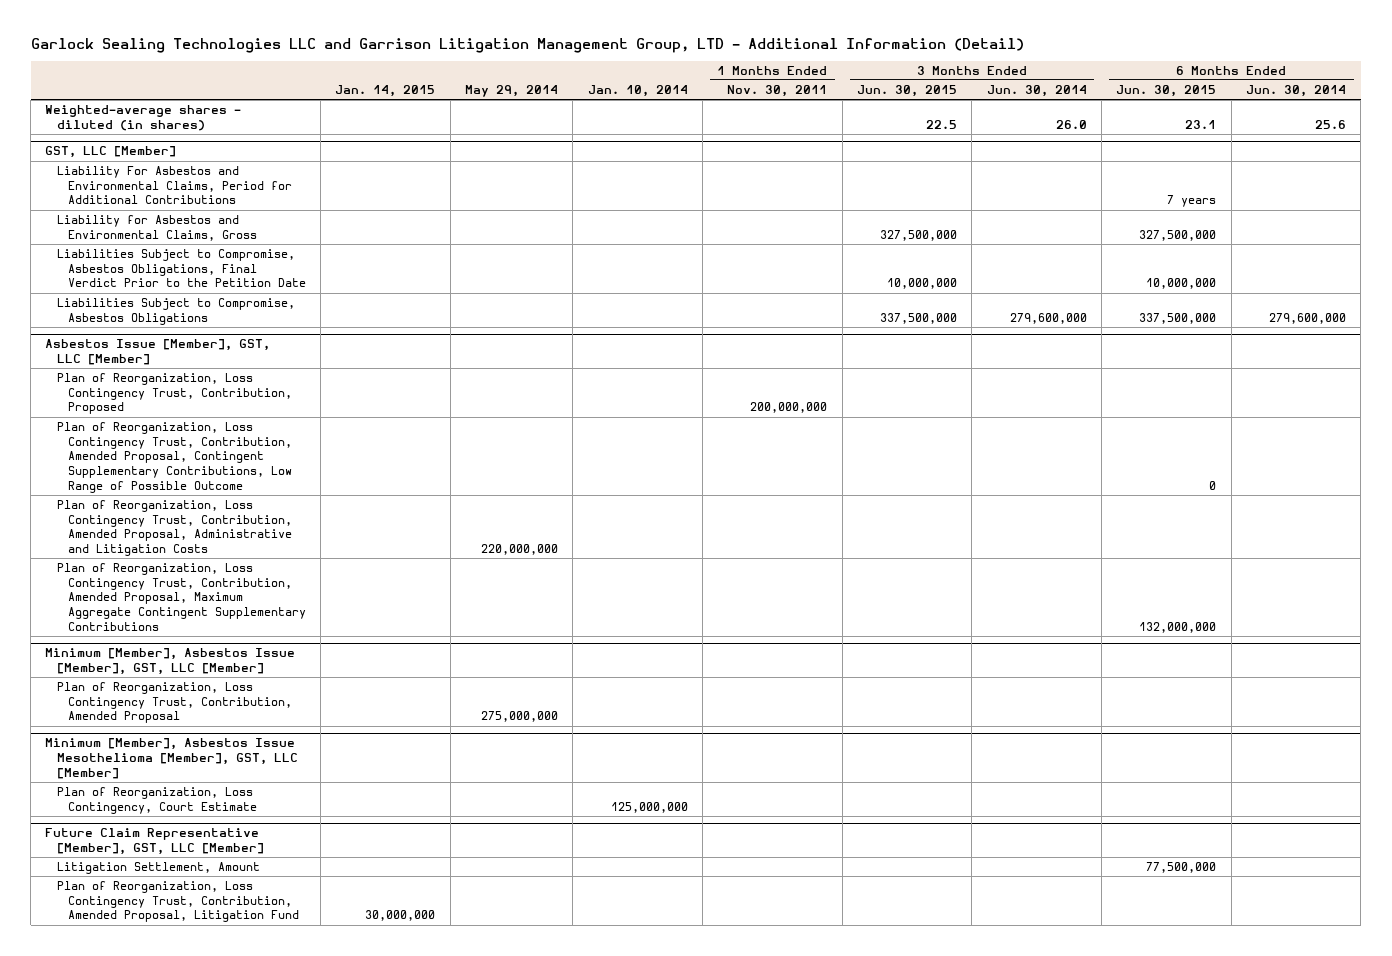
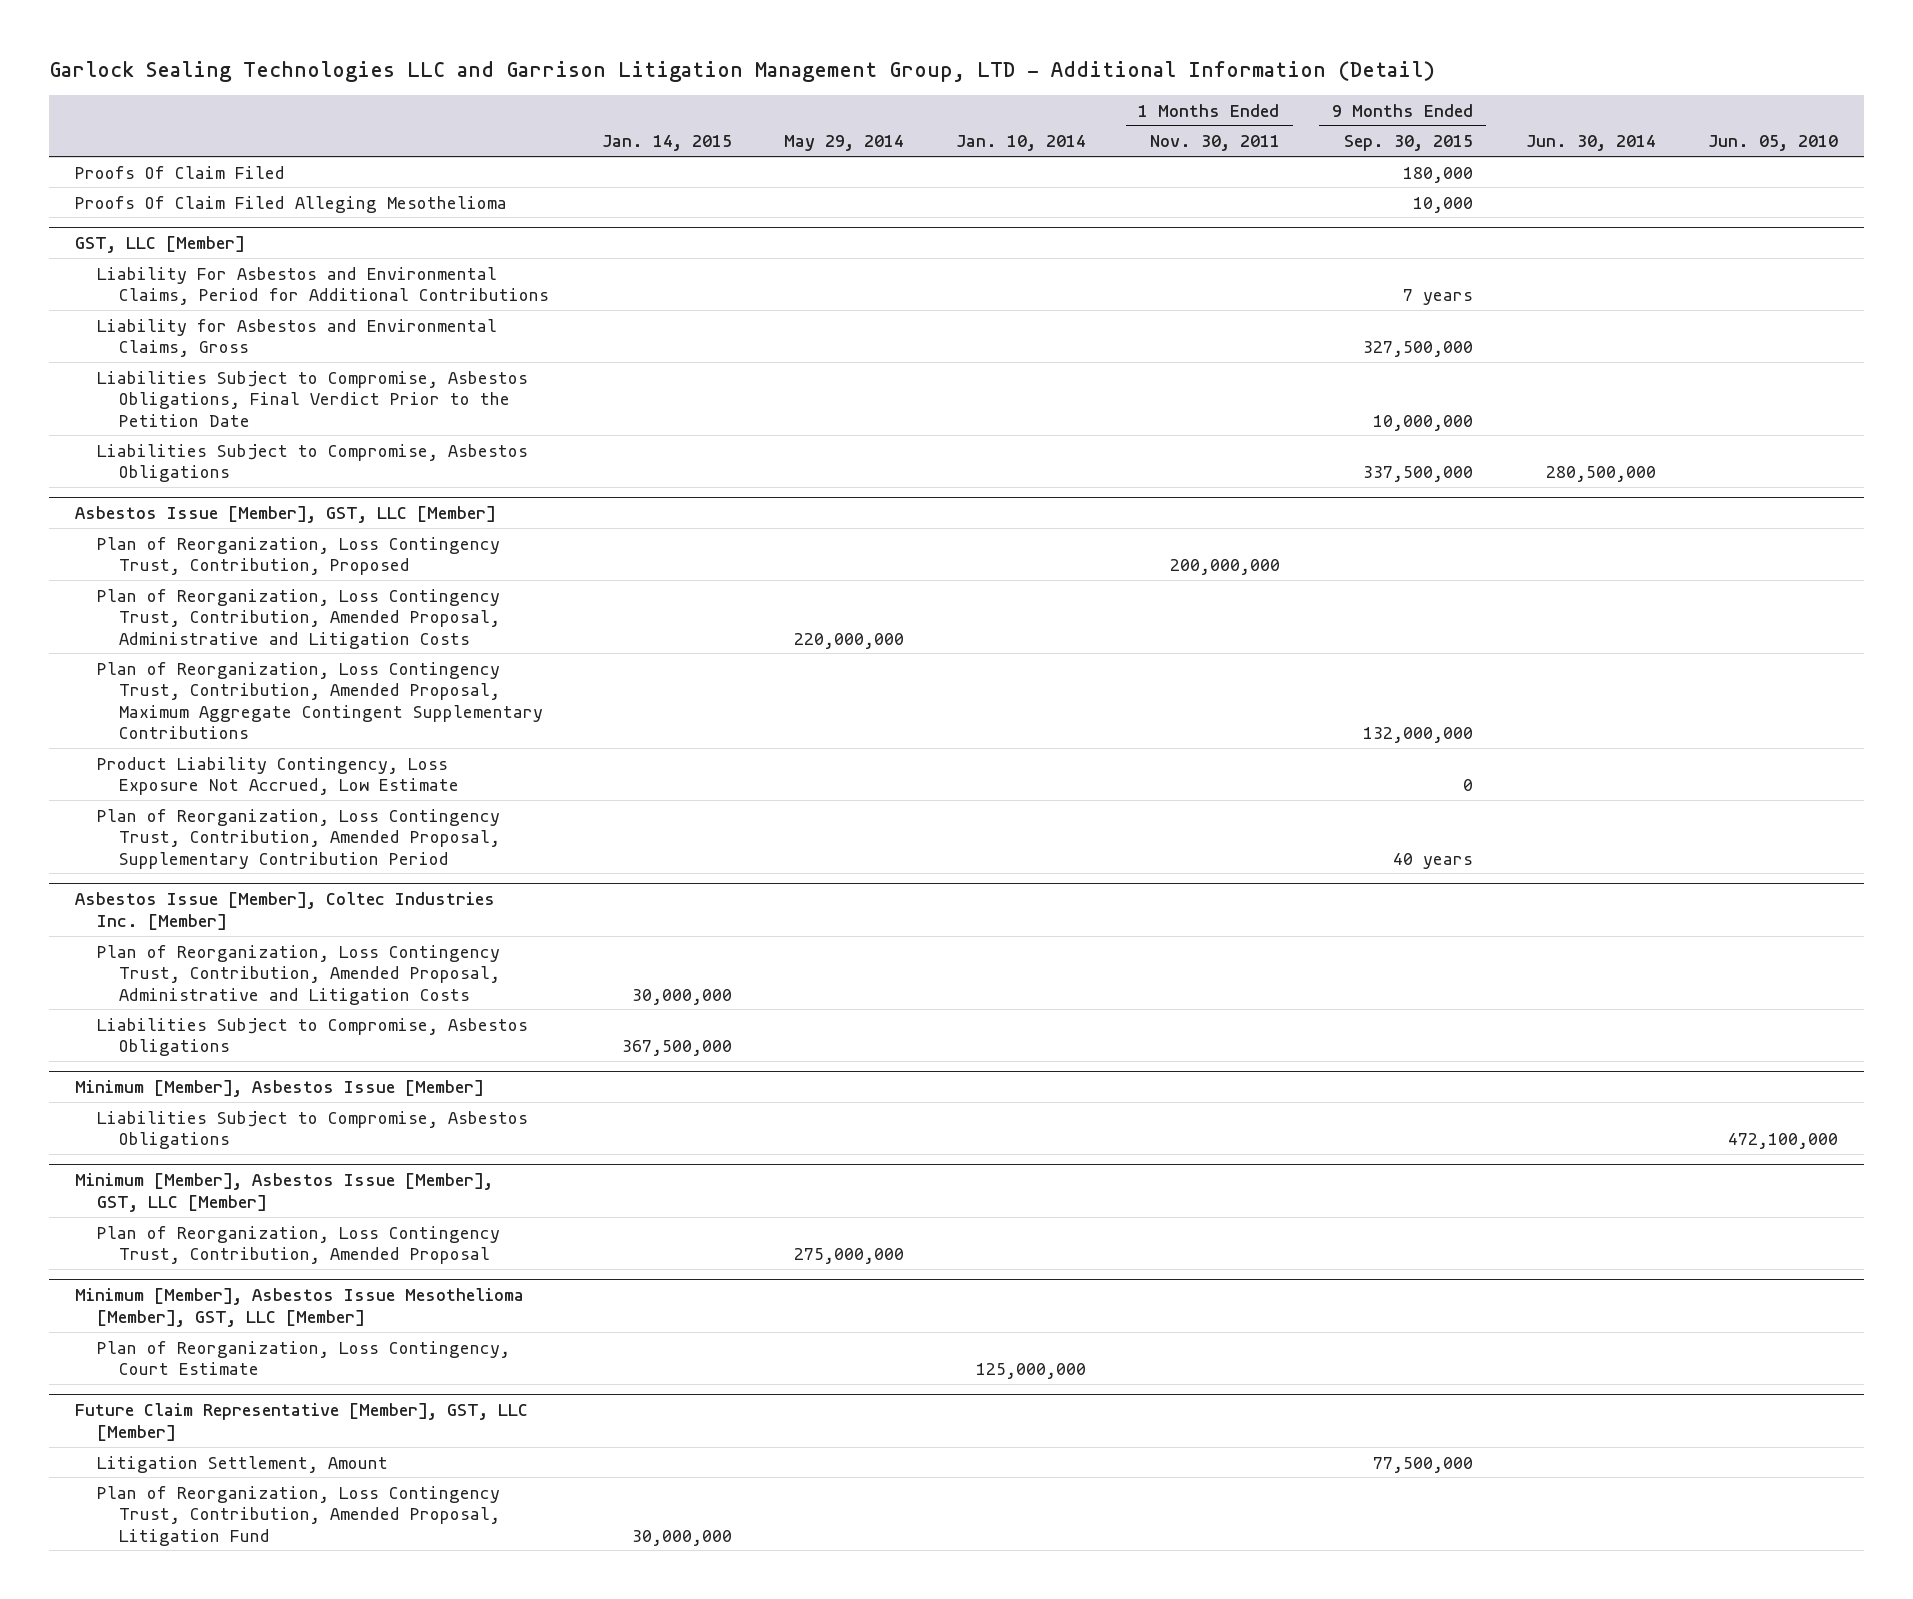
- | Jan. 14, 2015 | May 29, 2014 | Jan. 10, 2014 | 1 Months Ended Nov. 30, 2011 | 3 Months Ended Jun. 30, 2015 | 3 Months Ended Jun. 30, 2014 | 6 Months Ended Jun. 30, 2015 | 6 Months Ended Jun. 30, 2014
+ | Jan. 14, 2015 | May 29, 2014 | Jan. 10, 2014 | 1 Months Ended Nov. 30, 2011 | 9 Months Ended Sep. 30, 2015 | Jun. 30, 2014 | Jun. 05, 2010
- Weighted-average shares - diluted (in shares) | | | | | 22.5 | 26.0 | 23.1 | 25.6
+ Proofs Of Claim Filed | | | | | 180,000 | |
+ Proofs Of Claim Filed Alleging Mesothelioma | | | | | 10,000 | |
@ Asbestos Issue [Member], GST, LLC [Member]
- Plan of Reorganization, Loss Contingency Trust, Contribution, Amended Proposal, Contingent Supplementary Contributions, Low Range of Possible Outcome | | | | | | | 0 |
+ Product Liability Contingency, Loss Exposure Not Accrued, Low Estimate | | | | | 0 | |
+ Plan of Reorganization, Loss Contingency Trust, Contribution, Amended Proposal, Supplementary Contribution Period | | | | | 40 years | |
+ Asbestos Issue [Member], Coltec Industries Inc. [Member]
+ Plan of Reorganization, Loss Contingency Trust, Contribution, Amended Proposal, Administrative and Litigation Costs | 30,000,000 | | | | | |
+ Liabilities Subject to Compromise, Asbestos Obligations | 367,500,000 | | | | | |
+ Minimum [Member], Asbestos Issue [Member]
+ Liabilities Subject to Compromise, Asbestos Obligations | | | | | | | 472,100,000

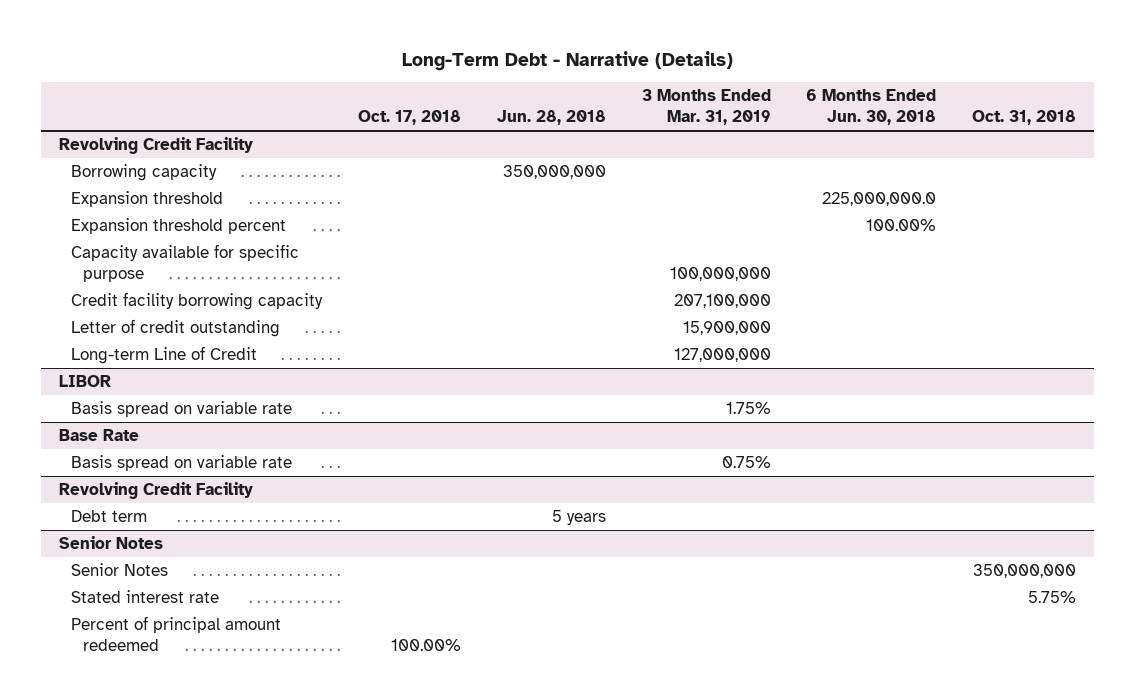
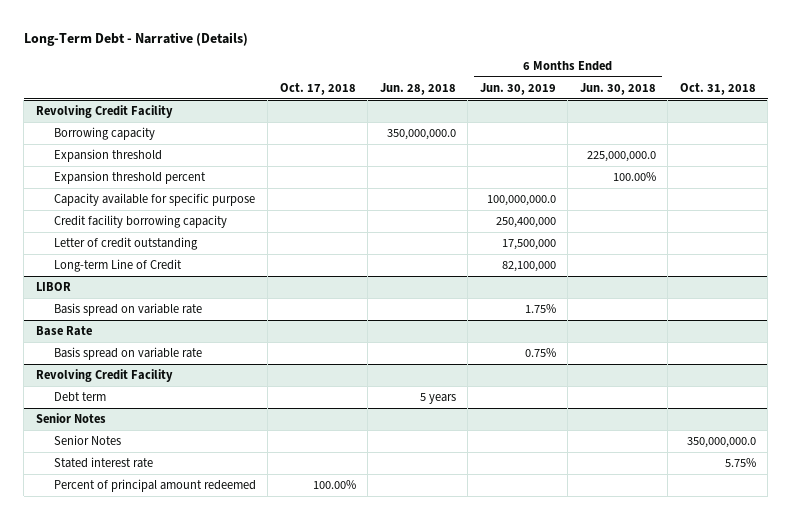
- | Oct. 17, 2018 | Jun. 28, 2018 | 3 Months Ended Mar. 31, 2019 | 6 Months Ended Jun. 30, 2018 | Oct. 31, 2018
+ | Oct. 17, 2018 | Jun. 28, 2018 | 6 Months Ended Jun. 30, 2019 | 6 Months Ended Jun. 30, 2018 | Oct. 31, 2018
@ Revolving Credit Facility
- Borrowing capacity | | 350,000,000 | | |
+ Borrowing capacity | | 350,000,000.0 | | |
@ Senior Notes
- Senior Notes | | | | | 350,000,000
+ Senior Notes | | | | | 350,000,000.0

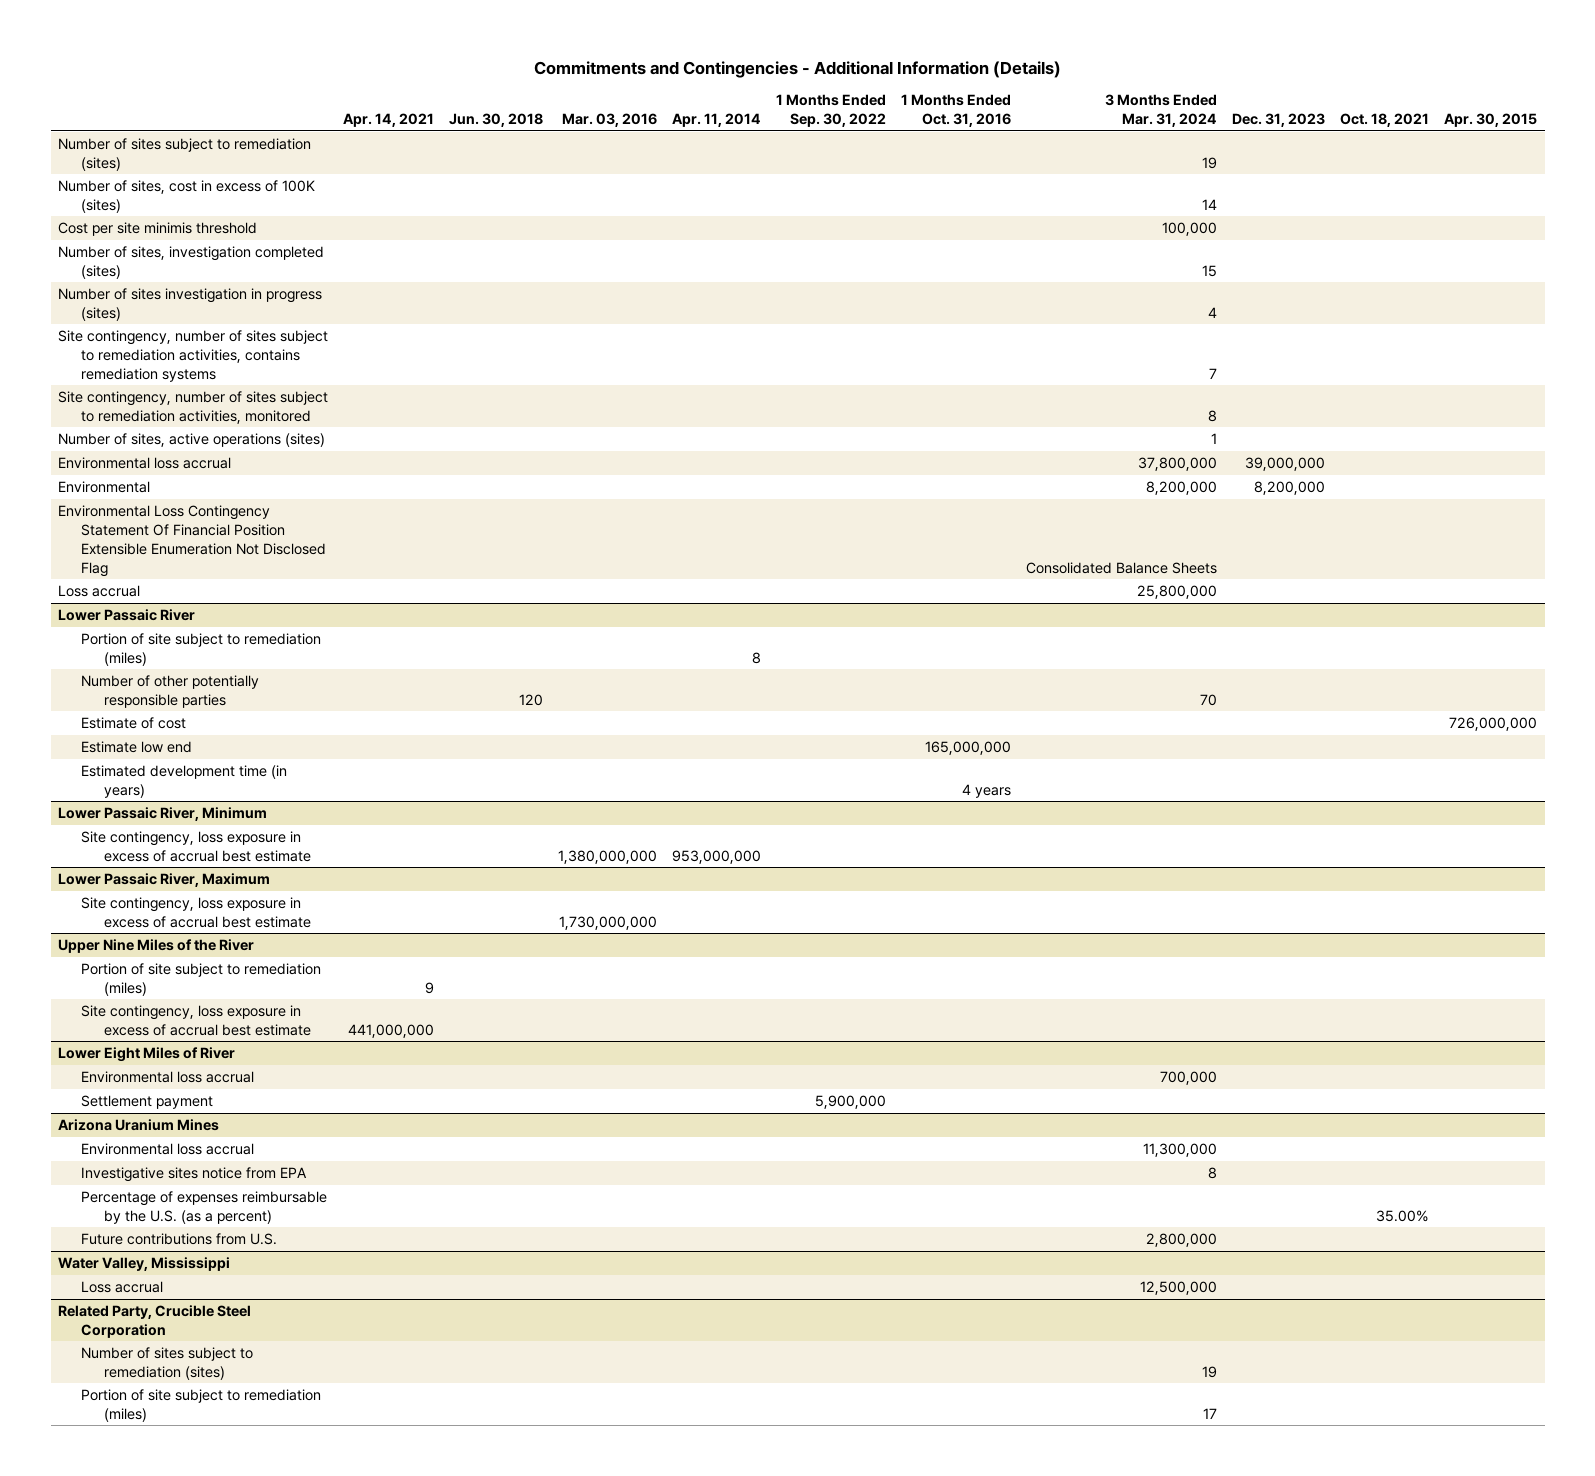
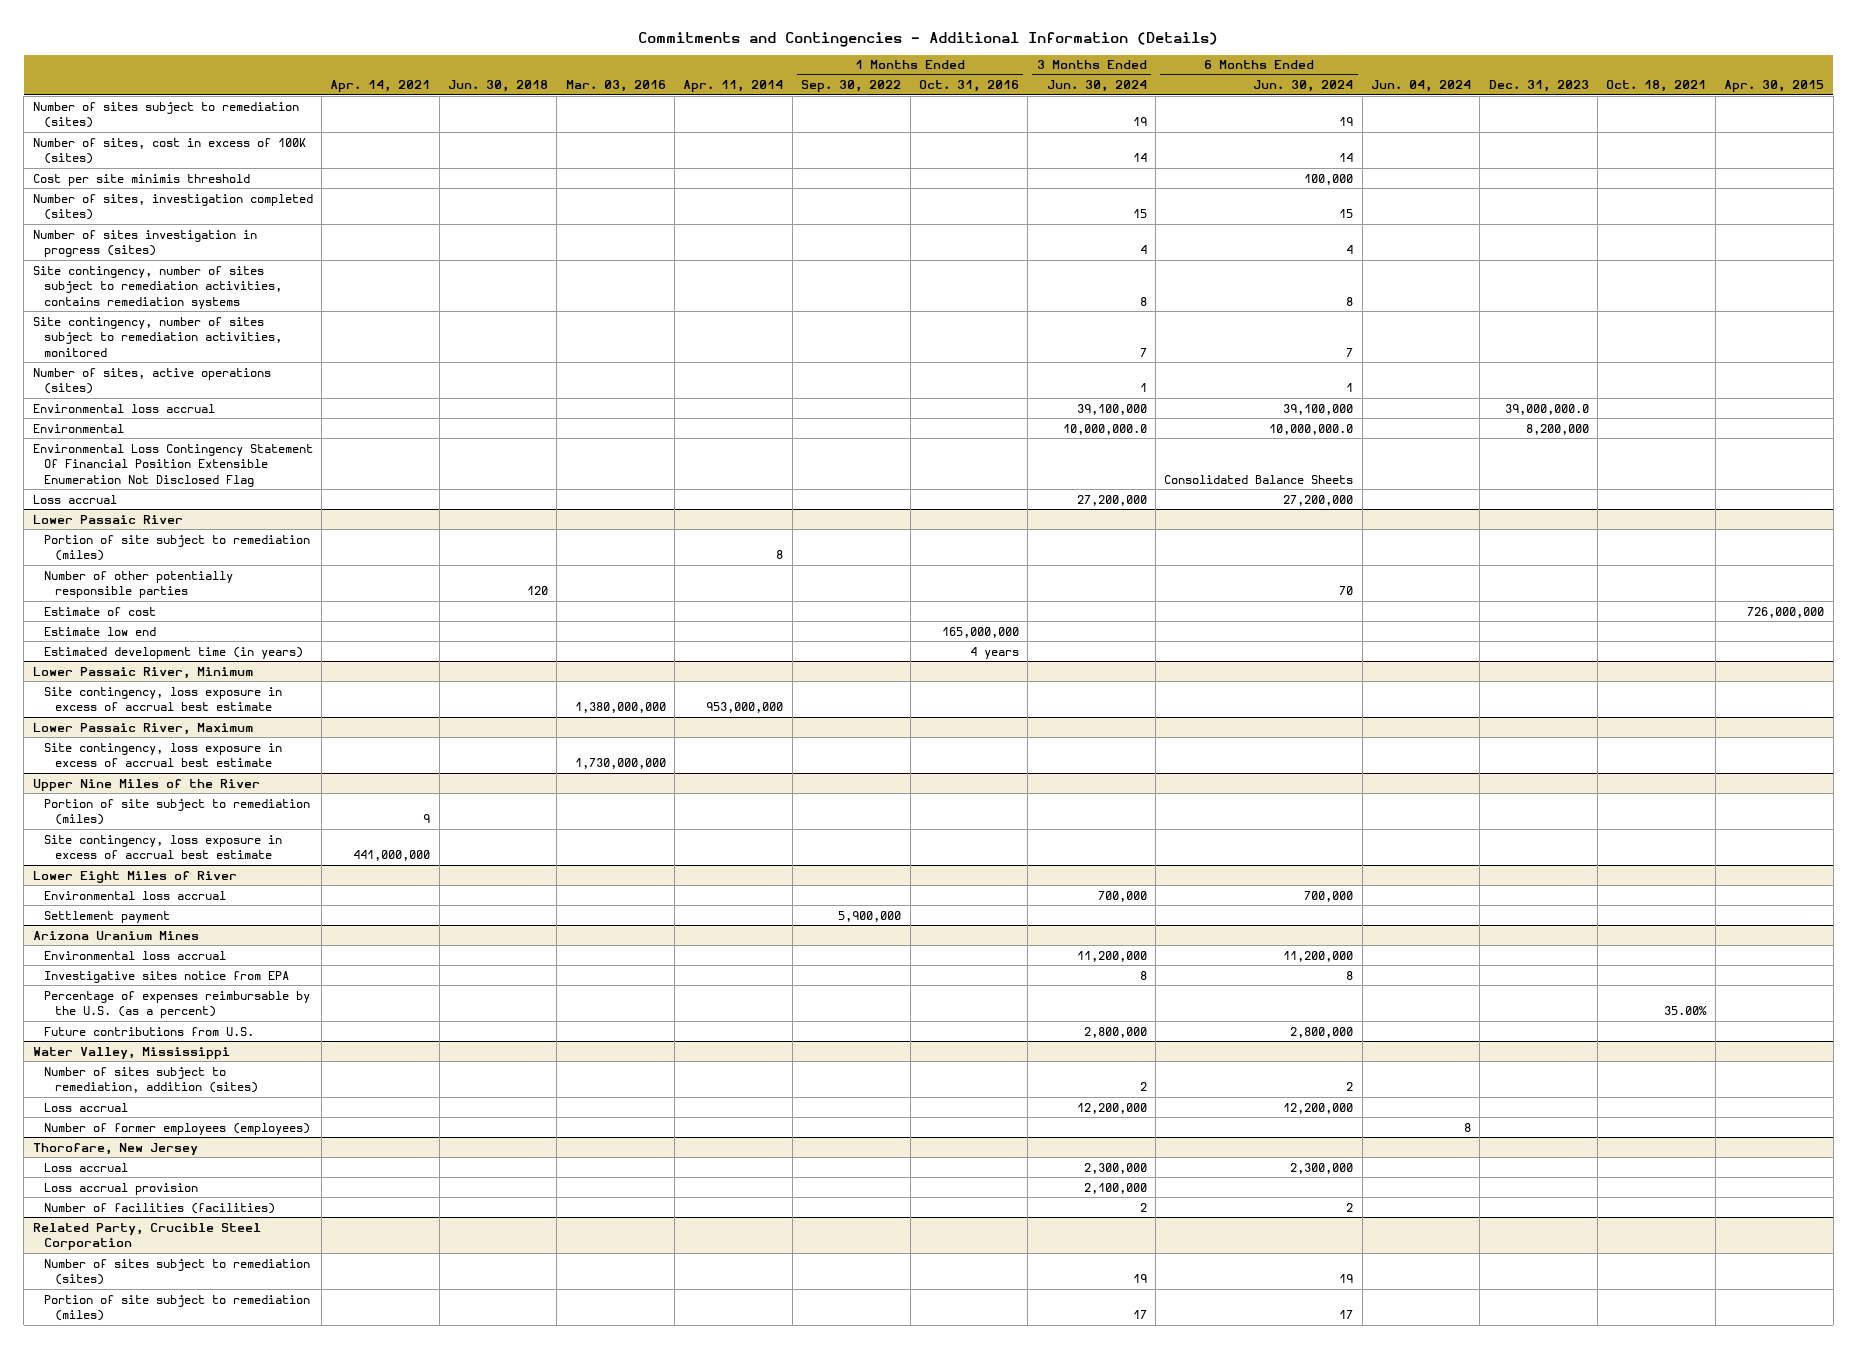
- | Apr. 14, 2021 | Jun. 30, 2018 | Mar. 03, 2016 | Apr. 11, 2014 | 1 Months Ended Sep. 30, 2022 | 1 Months Ended Oct. 31, 2016 | 3 Months Ended Mar. 31, 2024 | Dec. 31, 2023 | Oct. 18, 2021 | Apr. 30, 2015
+ | Apr. 14, 2021 | Jun. 30, 2018 | Mar. 03, 2016 | Apr. 11, 2014 | 1 Months Ended Sep. 30, 2022 | 1 Months Ended Oct. 31, 2016 | 3 Months Ended Jun. 30, 2024 | 6 Months Ended Jun. 30, 2024 | Jun. 04, 2024 | Dec. 31, 2023 | Oct. 18, 2021 | Apr. 30, 2015
- Environmental loss accrual | | | | | | | 37,800,000 | 39,000,000 | |
+ Environmental loss accrual | | | | | | | 39,100,000 | 39,100,000 | | 39,000,000.0 | |
@ Water Valley, Mississippi
+ Number of sites subject to remediation, addition (sites) | | | | | | | 2 | 2 | | | |
+ Number of former employees (employees) | | | | | | | | | 8 | | |
+ Thorofare, New Jersey
+ Loss accrual | | | | | | | 2,300,000 | 2,300,000 | | | |
+ Loss accrual provision | | | | | | | 2,100,000 | | | | |
+ Number of facilities (facilities) | | | | | | | 2 | 2 | | | |

